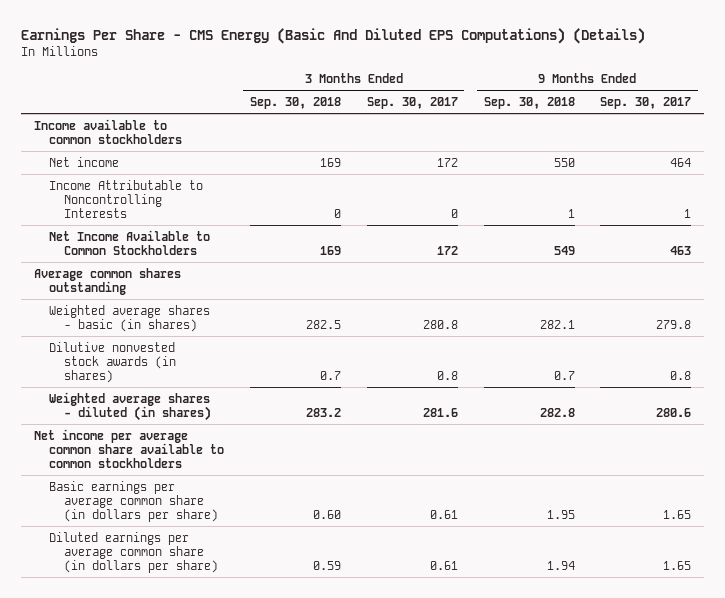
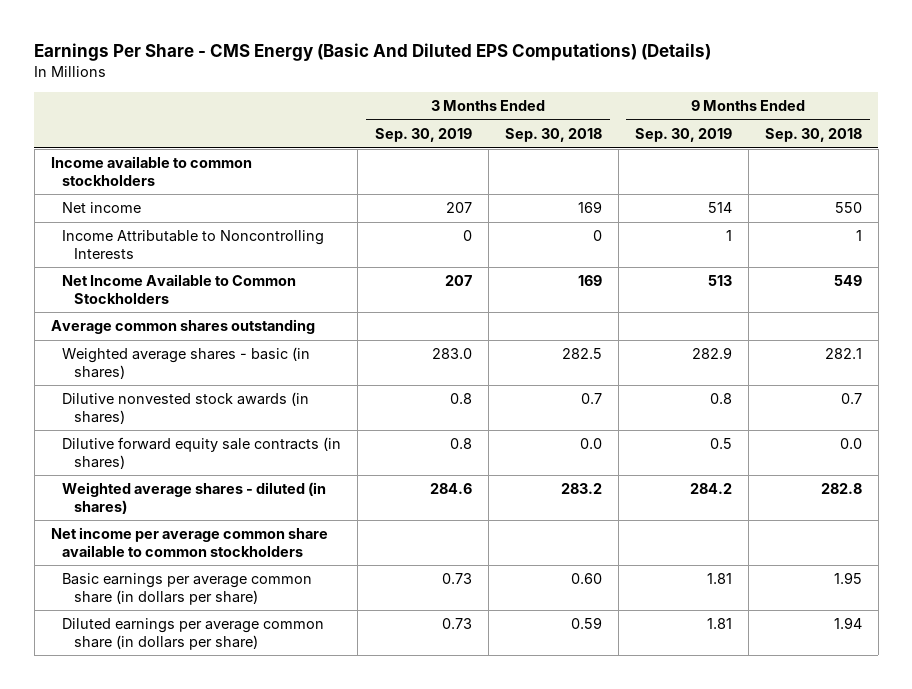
- | 3 Months Ended Sep. 30, 2018 | 3 Months Ended Sep. 30, 2017 | 9 Months Ended Sep. 30, 2018 | 9 Months Ended Sep. 30, 2017
+ | 3 Months Ended Sep. 30, 2019 | 3 Months Ended Sep. 30, 2018 | 9 Months Ended Sep. 30, 2019 | 9 Months Ended Sep. 30, 2018
+ Dilutive forward equity sale contracts (in shares) | 0.8 | 0.0 | 0.5 | 0.0

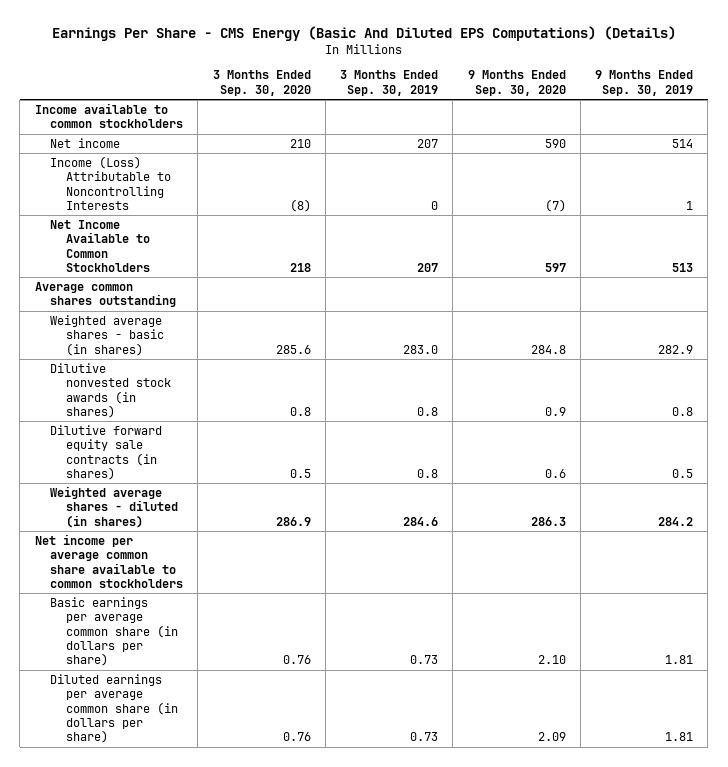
- | 3 Months Ended Sep. 30, 2019 | 3 Months Ended Sep. 30, 2018 | 9 Months Ended Sep. 30, 2019 | 9 Months Ended Sep. 30, 2018
+ | 3 Months Ended Sep. 30, 2020 | 3 Months Ended Sep. 30, 2019 | 9 Months Ended Sep. 30, 2020 | 9 Months Ended Sep. 30, 2019
- Income Attributable to Noncontrolling Interests | 0 | 0 | 1 | 1
+ Income (Loss) Attributable to Noncontrolling Interests | (8) | 0 | (7) | 1

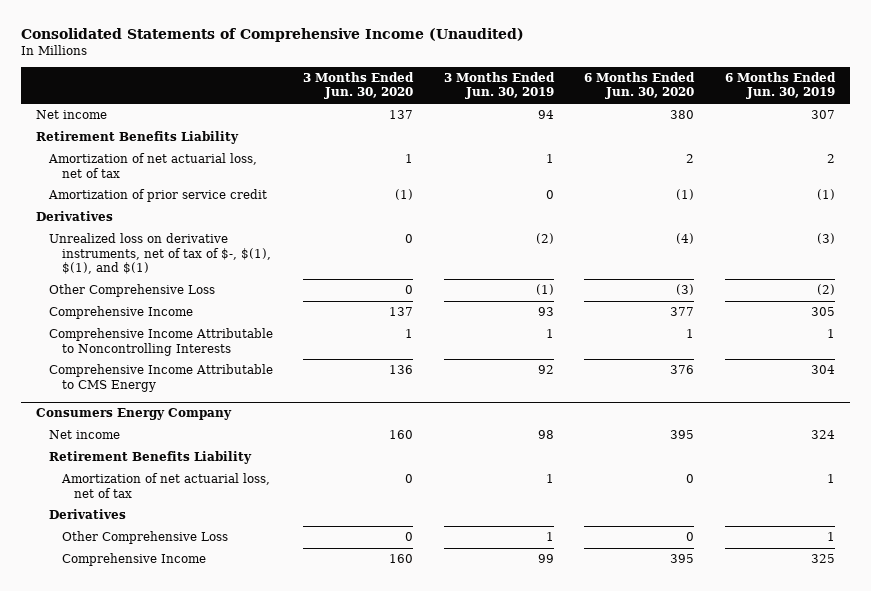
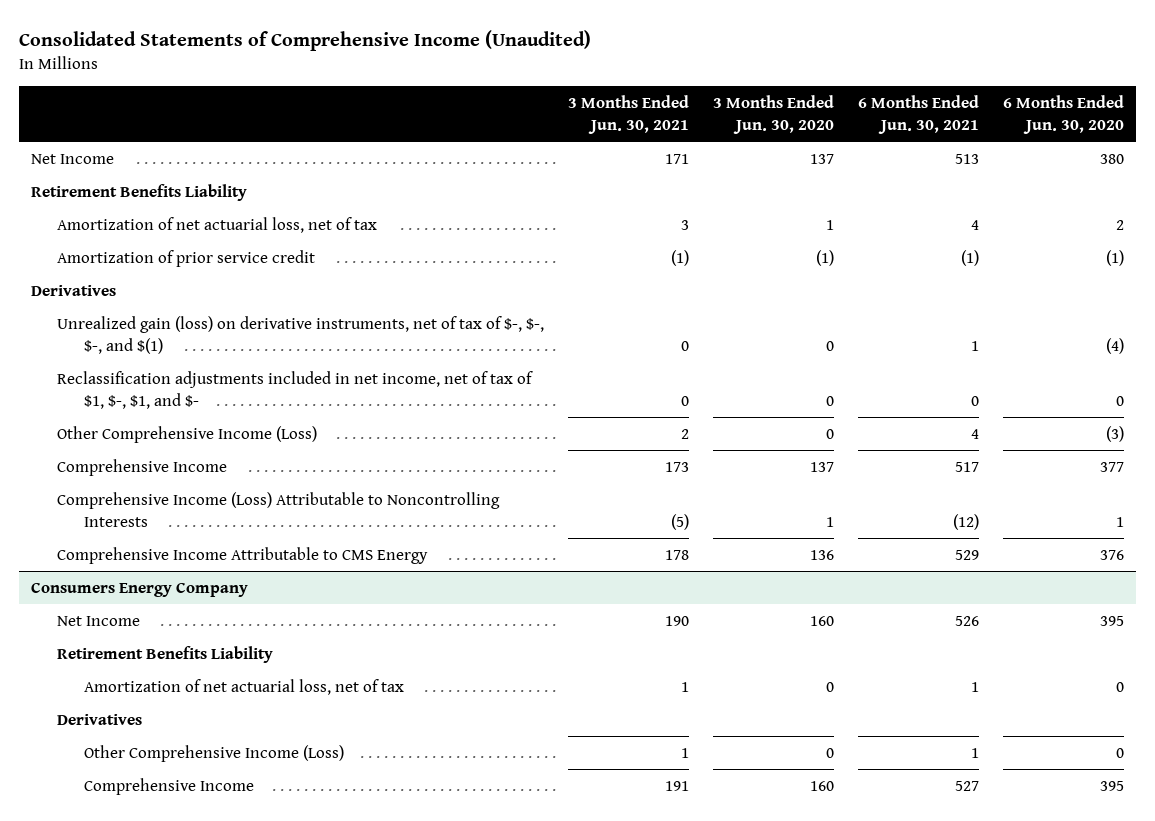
- | 3 Months Ended Jun. 30, 2020 | 3 Months Ended Jun. 30, 2019 | 6 Months Ended Jun. 30, 2020 | 6 Months Ended Jun. 30, 2019
+ | 3 Months Ended Jun. 30, 2021 | 3 Months Ended Jun. 30, 2020 | 6 Months Ended Jun. 30, 2021 | 6 Months Ended Jun. 30, 2020
- Net income | 137 | 94 | 380 | 307
+ Net Income | 171 | 137 | 513 | 380
- Unrealized loss on derivative instruments, net of tax of $-, $(1), $(1), and $(1) | 0 | (2) | (4) | (3)
- Other Comprehensive Loss | 0 | (1) | (3) | (2)
+ Unrealized gain (loss) on derivative instruments, net of tax of $-, $-, $-, and $(1) | 0 | 0 | 1 | (4)
+ Reclassification adjustments included in net income, net of tax of $1, $-, $1, and $- | 0 | 0 | 0 | 0
+ Other Comprehensive Income (Loss) | 2 | 0 | 4 | (3)
- Comprehensive Income Attributable to Noncontrolling Interests | 1 | 1 | 1 | 1
+ Comprehensive Income (Loss) Attributable to Noncontrolling Interests | (5) | 1 | (12) | 1
@ Consumers Energy Company
- Net income | 160 | 98 | 395 | 324
+ Net Income | 190 | 160 | 526 | 395
- Other Comprehensive Loss | 0 | 1 | 0 | 1
+ Other Comprehensive Income (Loss) | 1 | 0 | 1 | 0

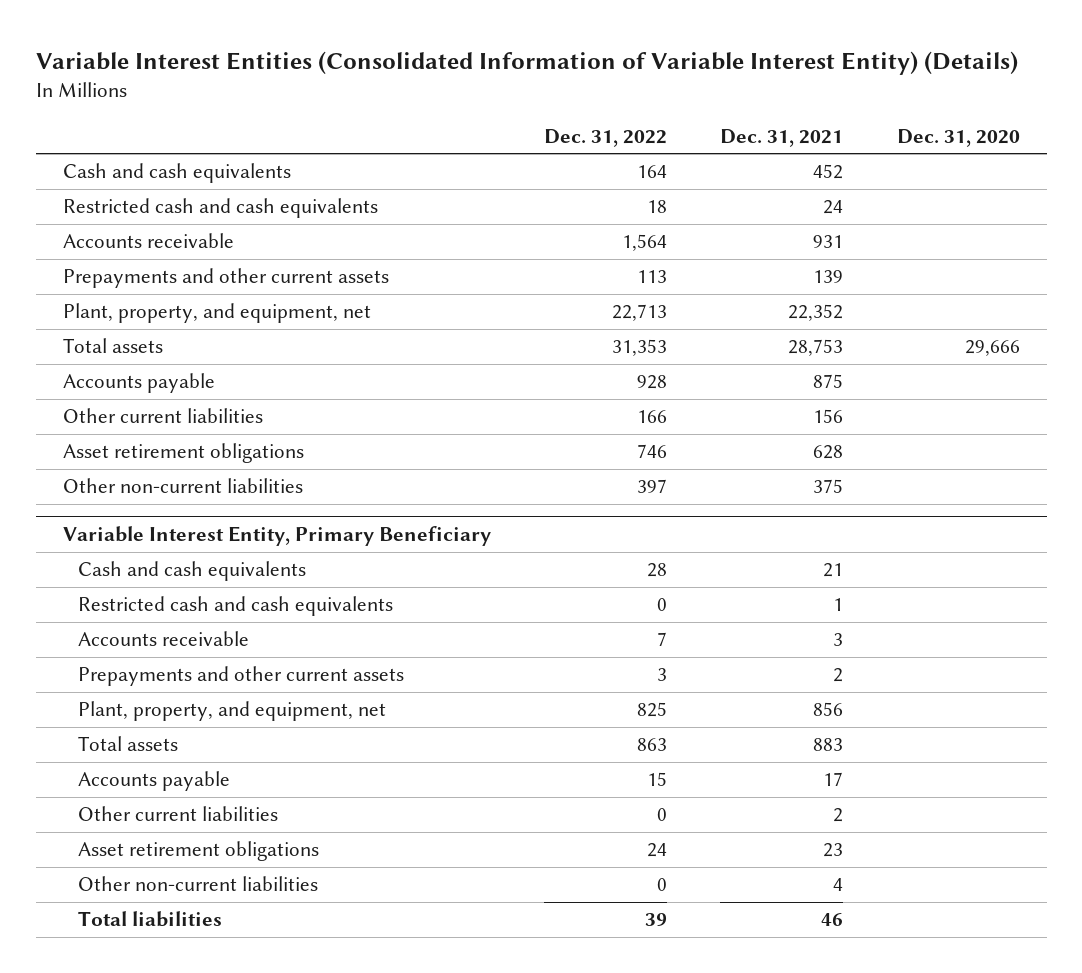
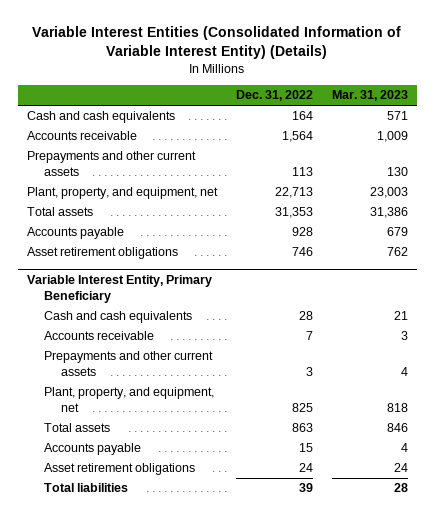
- | Dec. 31, 2022 | Dec. 31, 2021 | Dec. 31, 2020
+ | Dec. 31, 2022 | Mar. 31, 2023
- Restricted cash and cash equivalents | 18 | 24 |
- Other current liabilities | 166 | 156 |
- Other non-current liabilities | 397 | 375 |
@ Variable Interest Entity, Primary Beneficiary
- Restricted cash and cash equivalents | 0 | 1 |
- Other current liabilities | 0 | 2 |
- Other non-current liabilities | 0 | 4 |

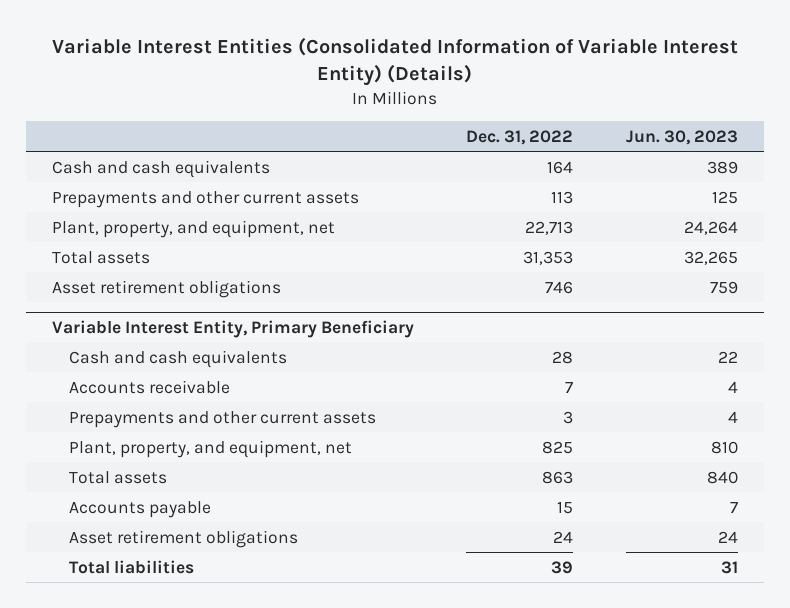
- | Dec. 31, 2022 | Mar. 31, 2023
+ | Dec. 31, 2022 | Jun. 30, 2023
- Accounts receivable | 1,564 | 1,009
- Accounts payable | 928 | 679

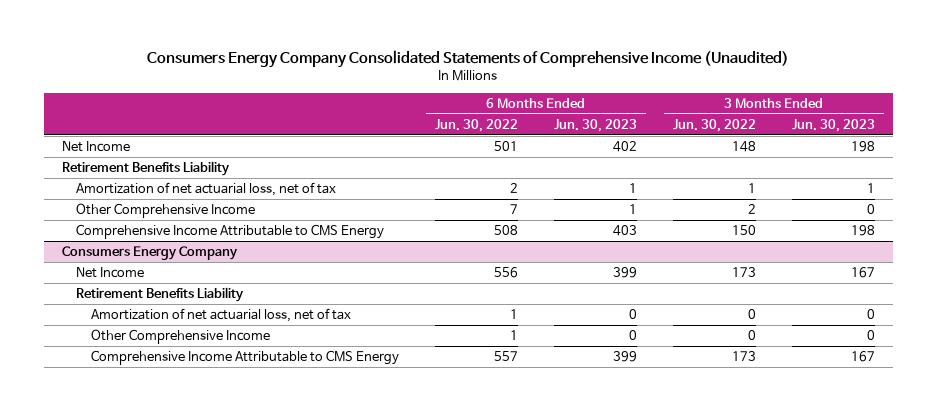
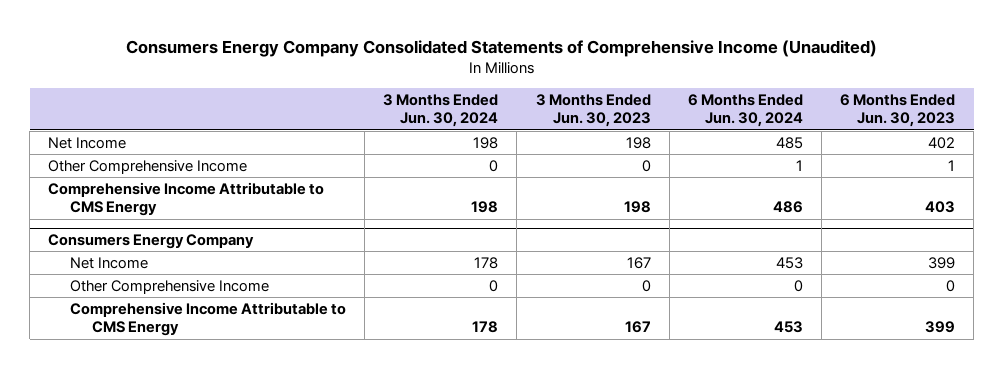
- | 6 Months Ended Jun. 30, 2022 | 6 Months Ended Jun. 30, 2023 | 3 Months Ended Jun. 30, 2022 | 3 Months Ended Jun. 30, 2023
+ | 3 Months Ended Jun. 30, 2024 | 3 Months Ended Jun. 30, 2023 | 6 Months Ended Jun. 30, 2024 | 6 Months Ended Jun. 30, 2023
- Retirement Benefits Liability
- Amortization of net actuarial loss, net of tax | 2 | 1 | 1 | 1
@ Consumers Energy Company
- Retirement Benefits Liability
- Amortization of net actuarial loss, net of tax | 1 | 0 | 0 | 0

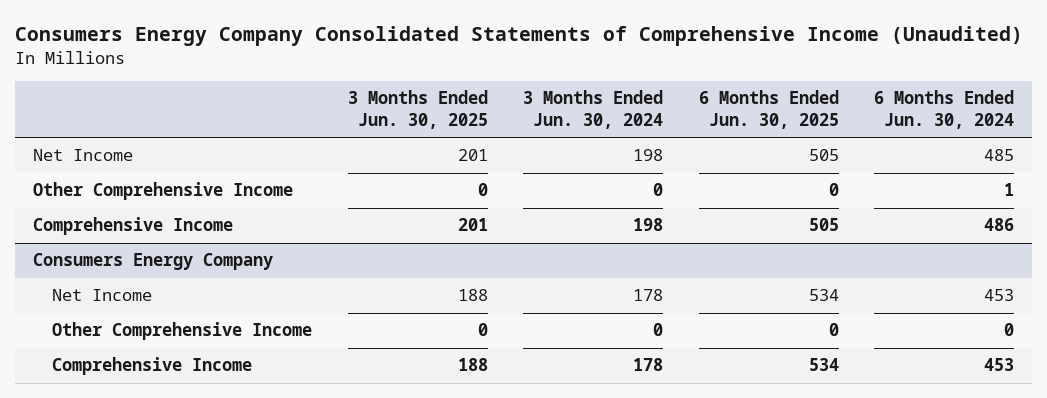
- | 3 Months Ended Jun. 30, 2024 | 3 Months Ended Jun. 30, 2023 | 6 Months Ended Jun. 30, 2024 | 6 Months Ended Jun. 30, 2023
+ | 3 Months Ended Jun. 30, 2025 | 3 Months Ended Jun. 30, 2024 | 6 Months Ended Jun. 30, 2025 | 6 Months Ended Jun. 30, 2024
- Comprehensive Income Attributable to CMS Energy | 198 | 198 | 486 | 403
+ Comprehensive Income | 201 | 198 | 505 | 486
@ Consumers Energy Company
- Comprehensive Income Attributable to CMS Energy | 178 | 167 | 453 | 399
+ Comprehensive Income | 188 | 178 | 534 | 453

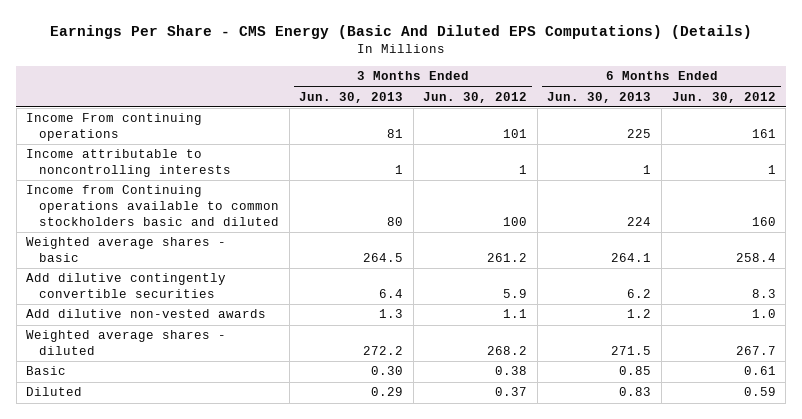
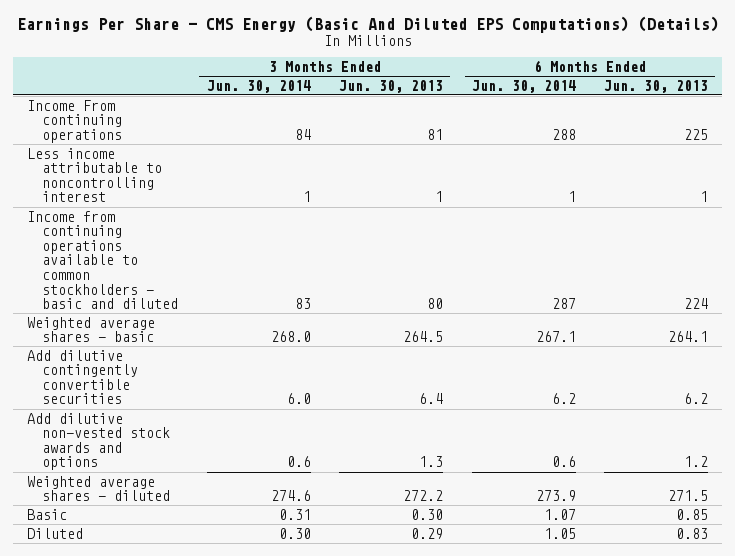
- | 3 Months Ended Jun. 30, 2013 | 3 Months Ended Jun. 30, 2012 | 6 Months Ended Jun. 30, 2013 | 6 Months Ended Jun. 30, 2012
+ | 3 Months Ended Jun. 30, 2014 | 3 Months Ended Jun. 30, 2013 | 6 Months Ended Jun. 30, 2014 | 6 Months Ended Jun. 30, 2013
- Income attributable to noncontrolling interests | 1 | 1 | 1 | 1
- Income from Continuing operations available to common stockholders basic and diluted | 80 | 100 | 224 | 160
+ Less income attributable to noncontrolling interest | 1 | 1 | 1 | 1
+ Income from continuing operations available to common stockholders - basic and diluted | 83 | 80 | 287 | 224
- Add dilutive non-vested awards | 1.3 | 1.1 | 1.2 | 1.0
+ Add dilutive non-vested stock awards and options | 0.6 | 1.3 | 0.6 | 1.2

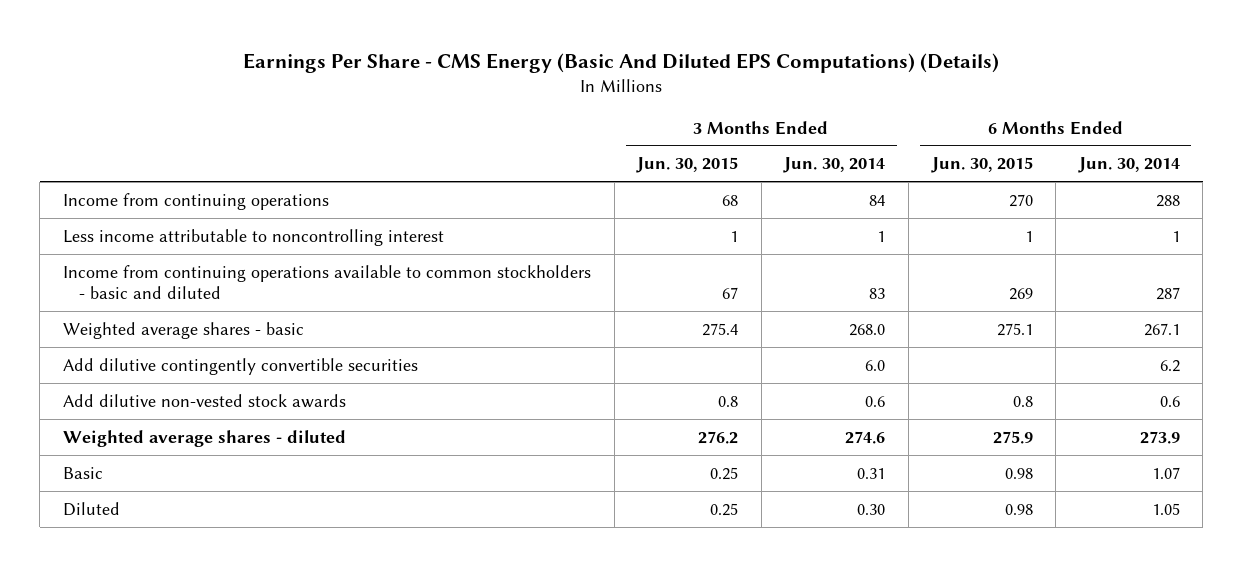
- | 3 Months Ended Jun. 30, 2014 | 3 Months Ended Jun. 30, 2013 | 6 Months Ended Jun. 30, 2014 | 6 Months Ended Jun. 30, 2013
+ | 3 Months Ended Jun. 30, 2015 | 3 Months Ended Jun. 30, 2014 | 6 Months Ended Jun. 30, 2015 | 6 Months Ended Jun. 30, 2014
- Income From continuing operations | 84 | 81 | 288 | 225
+ Income from continuing operations | 68 | 84 | 270 | 288
- Add dilutive non-vested stock awards and options | 0.6 | 1.3 | 0.6 | 1.2
+ Add dilutive non-vested stock awards | 0.8 | 0.6 | 0.8 | 0.6

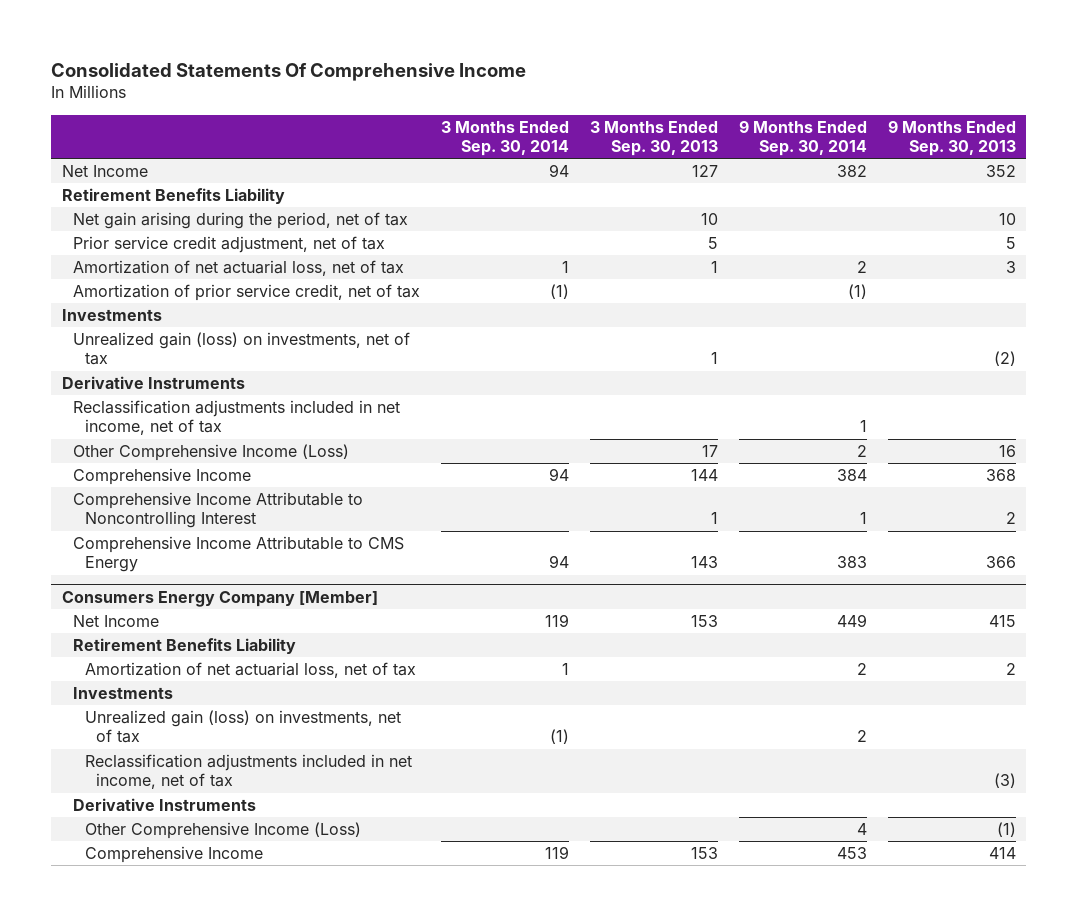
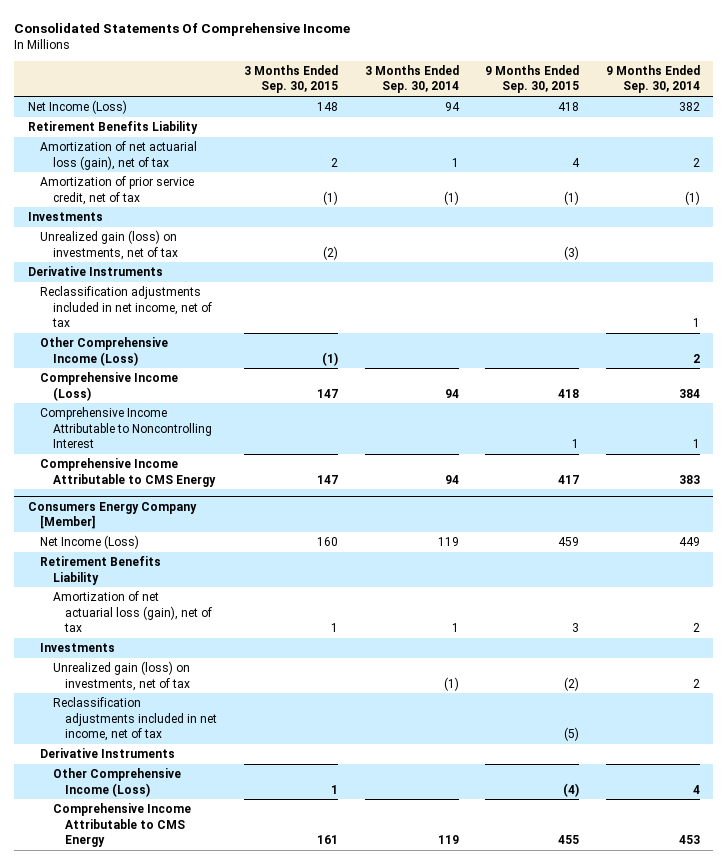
- | 3 Months Ended Sep. 30, 2014 | 3 Months Ended Sep. 30, 2013 | 9 Months Ended Sep. 30, 2014 | 9 Months Ended Sep. 30, 2013
+ | 3 Months Ended Sep. 30, 2015 | 3 Months Ended Sep. 30, 2014 | 9 Months Ended Sep. 30, 2015 | 9 Months Ended Sep. 30, 2014
- Net Income | 94 | 127 | 382 | 352
+ Net Income (Loss) | 148 | 94 | 418 | 382
- Net gain arising during the period, net of tax | | 10 | | 10
- Prior service credit adjustment, net of tax | | 5 | | 5
- Amortization of net actuarial loss, net of tax | 1 | 1 | 2 | 3
+ Amortization of net actuarial loss (gain), net of tax | 2 | 1 | 4 | 2
- Comprehensive Income | 94 | 144 | 384 | 368
+ Comprehensive Income (Loss) | 147 | 94 | 418 | 384
@ Consumers Energy Company [Member]
- Net Income | 119 | 153 | 449 | 415
+ Net Income (Loss) | 160 | 119 | 459 | 449
- Amortization of net actuarial loss, net of tax | 1 | | 2 | 2
+ Amortization of net actuarial loss (gain), net of tax | 1 | 1 | 3 | 2
- Comprehensive Income | 119 | 153 | 453 | 414
+ Comprehensive Income Attributable to CMS Energy | 161 | 119 | 455 | 453

